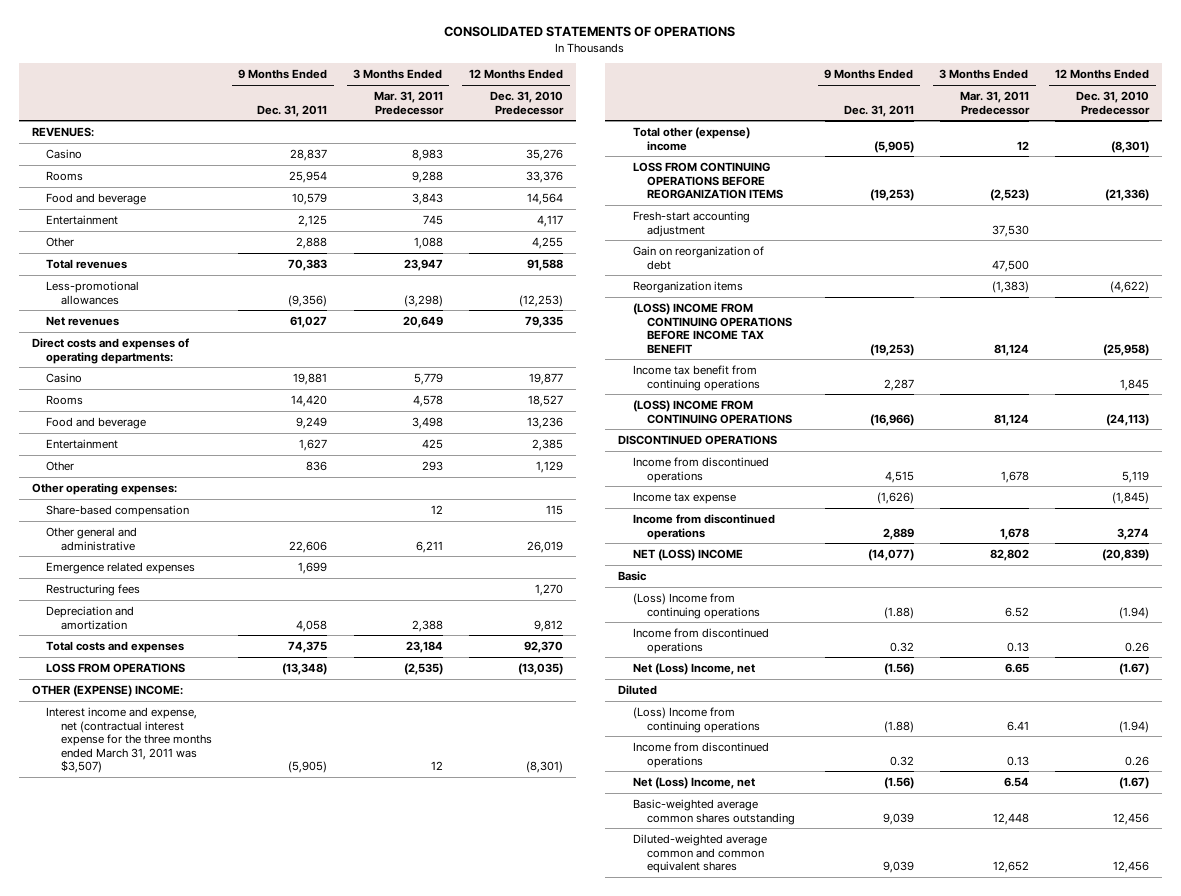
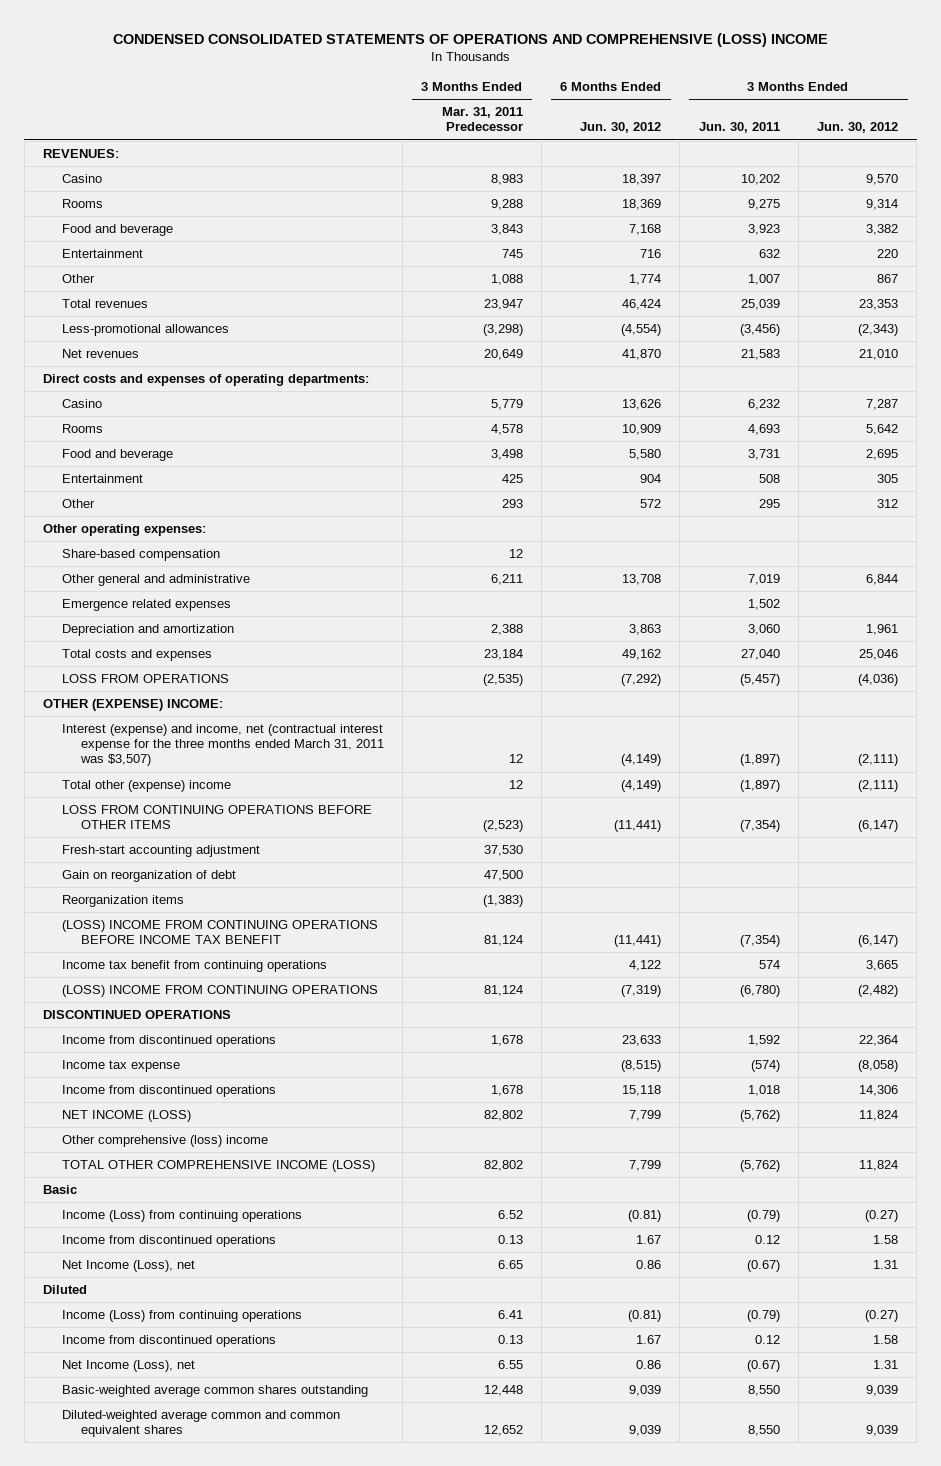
- CONSOLIDATED STATEMENTS OF OPERATIONS
+ CONDENSED CONSOLIDATED STATEMENTS OF OPERATIONS AND COMPREHENSIVE (LOSS) INCOME
- | 9 Months Ended Dec. 31, 2011 | 3 Months Ended Mar. 31, 2011 Predecessor | 12 Months Ended Dec. 31, 2010 Predecessor
+ | 3 Months Ended Mar. 31, 2011 Predecessor | 6 Months Ended Jun. 30, 2012 | 3 Months Ended Jun. 30, 2011 | 3 Months Ended Jun. 30, 2012
- Restructuring fees | | | 1,270
- Interest income and expense, net (contractual interest expense for the three months ended March 31, 2011 was $3,507) | (5,905) | 12 | (8,301)
+ Interest (expense) and income, net (contractual interest expense for the three months ended March 31, 2011 was $3,507) | 12 | (4,149) | (1,897) | (2,111)
- LOSS FROM CONTINUING OPERATIONS BEFORE REORGANIZATION ITEMS | (19,253) | (2,523) | (21,336)
+ LOSS FROM CONTINUING OPERATIONS BEFORE OTHER ITEMS | (2,523) | (11,441) | (7,354) | (6,147)
- NET (LOSS) INCOME | (14,077) | 82,802 | (20,839)
+ NET INCOME (LOSS) | 82,802 | 7,799 | (5,762) | 11,824
+ Other comprehensive (loss) income
+ TOTAL OTHER COMPREHENSIVE INCOME (LOSS) | 82,802 | 7,799 | (5,762) | 11,824
- (Loss) Income from continuing operations | (1.88) | 6.52 | (1.94)
+ Income (Loss) from continuing operations | 6.52 | (0.81) | (0.79) | (0.27)
- Net (Loss) Income, net | (1.56) | 6.65 | (1.67)
+ Net Income (Loss), net | 6.65 | 0.86 | (0.67) | 1.31
- (Loss) Income from continuing operations | (1.88) | 6.41 | (1.94)
+ Income (Loss) from continuing operations | 6.41 | (0.81) | (0.79) | (0.27)
- Net (Loss) Income, net | (1.56) | 6.54 | (1.67)
+ Net Income (Loss), net | 6.55 | 0.86 | (0.67) | 1.31

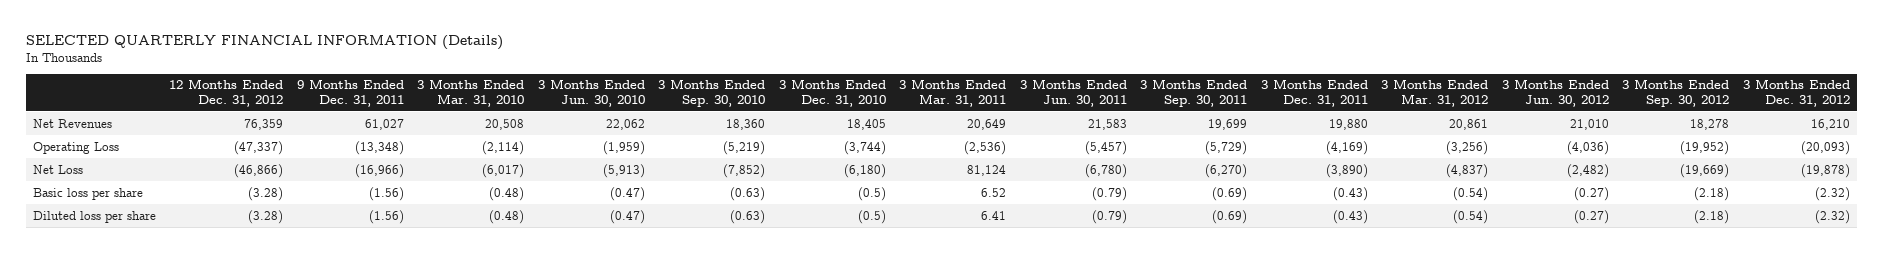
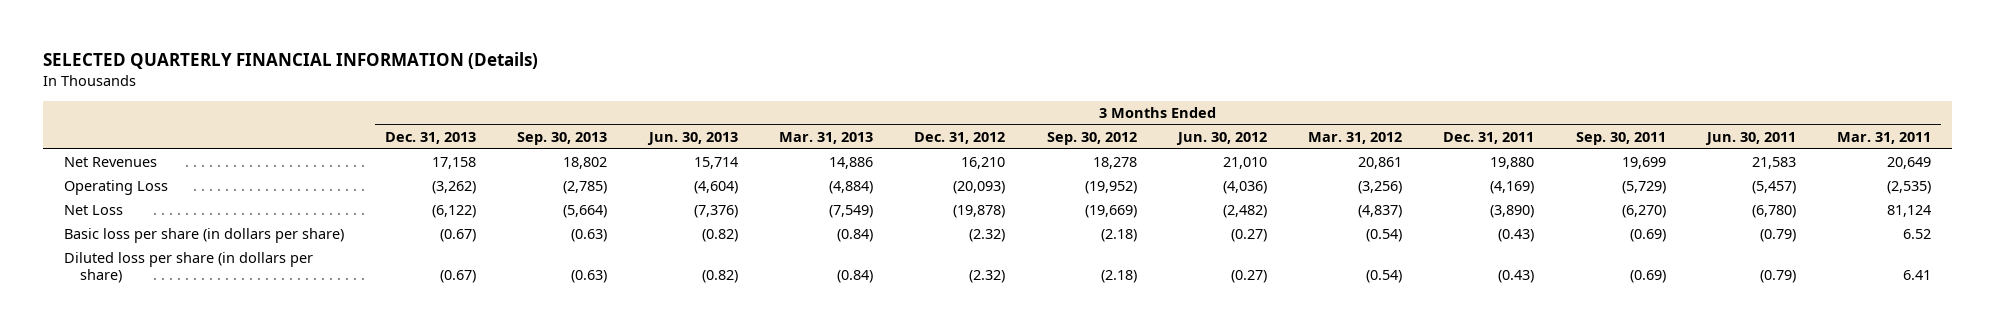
- | 12 Months Ended Dec. 31, 2012 | 9 Months Ended Dec. 31, 2011 | 3 Months Ended Mar. 31, 2010 | 3 Months Ended Jun. 30, 2010 | 3 Months Ended Sep. 30, 2010 | 3 Months Ended Dec. 31, 2010 | 3 Months Ended Mar. 31, 2011 | 3 Months Ended Jun. 30, 2011 | 3 Months Ended Sep. 30, 2011 | 3 Months Ended Dec. 31, 2011 | 3 Months Ended Mar. 31, 2012 | 3 Months Ended Jun. 30, 2012 | 3 Months Ended Sep. 30, 2012 | 3 Months Ended Dec. 31, 2012
+ | 3 Months Ended Dec. 31, 2013 | 3 Months Ended Sep. 30, 2013 | 3 Months Ended Jun. 30, 2013 | 3 Months Ended Mar. 31, 2013 | 3 Months Ended Dec. 31, 2012 | 3 Months Ended Sep. 30, 2012 | 3 Months Ended Jun. 30, 2012 | 3 Months Ended Mar. 31, 2012 | 3 Months Ended Dec. 31, 2011 | 3 Months Ended Sep. 30, 2011 | 3 Months Ended Jun. 30, 2011 | 3 Months Ended Mar. 31, 2011
- Operating Loss | (47,337) | (13,348) | (2,114) | (1,959) | (5,219) | (3,744) | (2,536) | (5,457) | (5,729) | (4,169) | (3,256) | (4,036) | (19,952) | (20,093)
+ Operating Loss | (3,262) | (2,785) | (4,604) | (4,884) | (20,093) | (19,952) | (4,036) | (3,256) | (4,169) | (5,729) | (5,457) | (2,535)
- Basic loss per share | (3.28) | (1.56) | (0.48) | (0.47) | (0.63) | (0.5) | 6.52 | (0.79) | (0.69) | (0.43) | (0.54) | (0.27) | (2.18) | (2.32)
- Diluted loss per share | (3.28) | (1.56) | (0.48) | (0.47) | (0.63) | (0.5) | 6.41 | (0.79) | (0.69) | (0.43) | (0.54) | (0.27) | (2.18) | (2.32)
+ Basic loss per share (in dollars per share) | (0.67) | (0.63) | (0.82) | (0.84) | (2.32) | (2.18) | (0.27) | (0.54) | (0.43) | (0.69) | (0.79) | 6.52
+ Diluted loss per share (in dollars per share) | (0.67) | (0.63) | (0.82) | (0.84) | (2.32) | (2.18) | (0.27) | (0.54) | (0.43) | (0.69) | (0.79) | 6.41

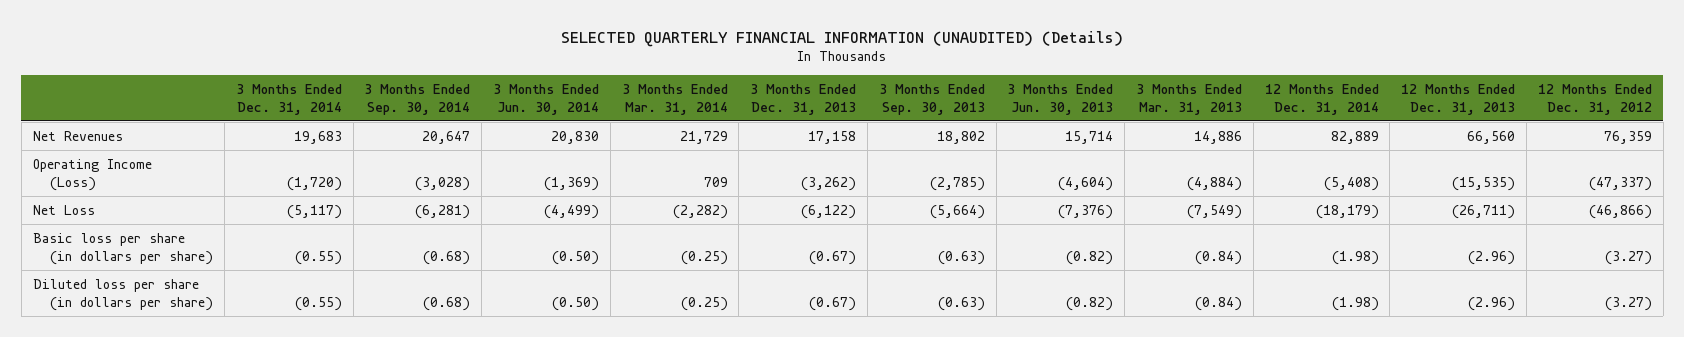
- SELECTED QUARTERLY FINANCIAL INFORMATION (Details)
+ SELECTED QUARTERLY FINANCIAL INFORMATION (UNAUDITED) (Details)
- | 3 Months Ended Dec. 31, 2013 | 3 Months Ended Sep. 30, 2013 | 3 Months Ended Jun. 30, 2013 | 3 Months Ended Mar. 31, 2013 | 3 Months Ended Dec. 31, 2012 | 3 Months Ended Sep. 30, 2012 | 3 Months Ended Jun. 30, 2012 | 3 Months Ended Mar. 31, 2012 | 3 Months Ended Dec. 31, 2011 | 3 Months Ended Sep. 30, 2011 | 3 Months Ended Jun. 30, 2011 | 3 Months Ended Mar. 31, 2011
+ | 3 Months Ended Dec. 31, 2014 | 3 Months Ended Sep. 30, 2014 | 3 Months Ended Jun. 30, 2014 | 3 Months Ended Mar. 31, 2014 | 3 Months Ended Dec. 31, 2013 | 3 Months Ended Sep. 30, 2013 | 3 Months Ended Jun. 30, 2013 | 3 Months Ended Mar. 31, 2013 | 12 Months Ended Dec. 31, 2014 | 12 Months Ended Dec. 31, 2013 | 12 Months Ended Dec. 31, 2012
- Operating Loss | (3,262) | (2,785) | (4,604) | (4,884) | (20,093) | (19,952) | (4,036) | (3,256) | (4,169) | (5,729) | (5,457) | (2,535)
+ Operating Income (Loss) | (1,720) | (3,028) | (1,369) | 709 | (3,262) | (2,785) | (4,604) | (4,884) | (5,408) | (15,535) | (47,337)

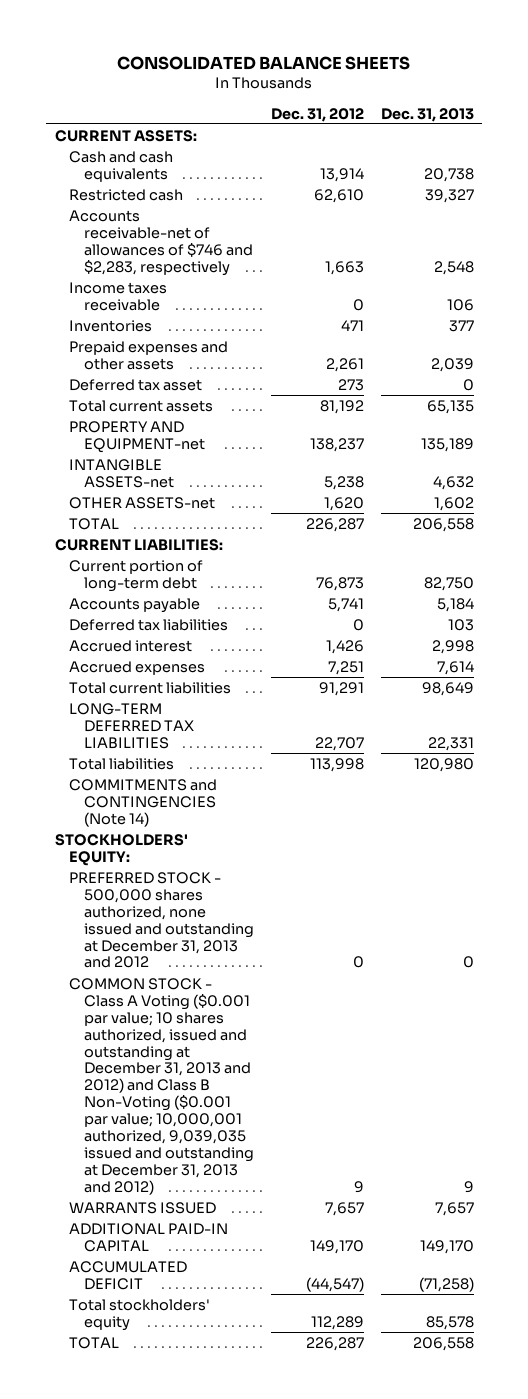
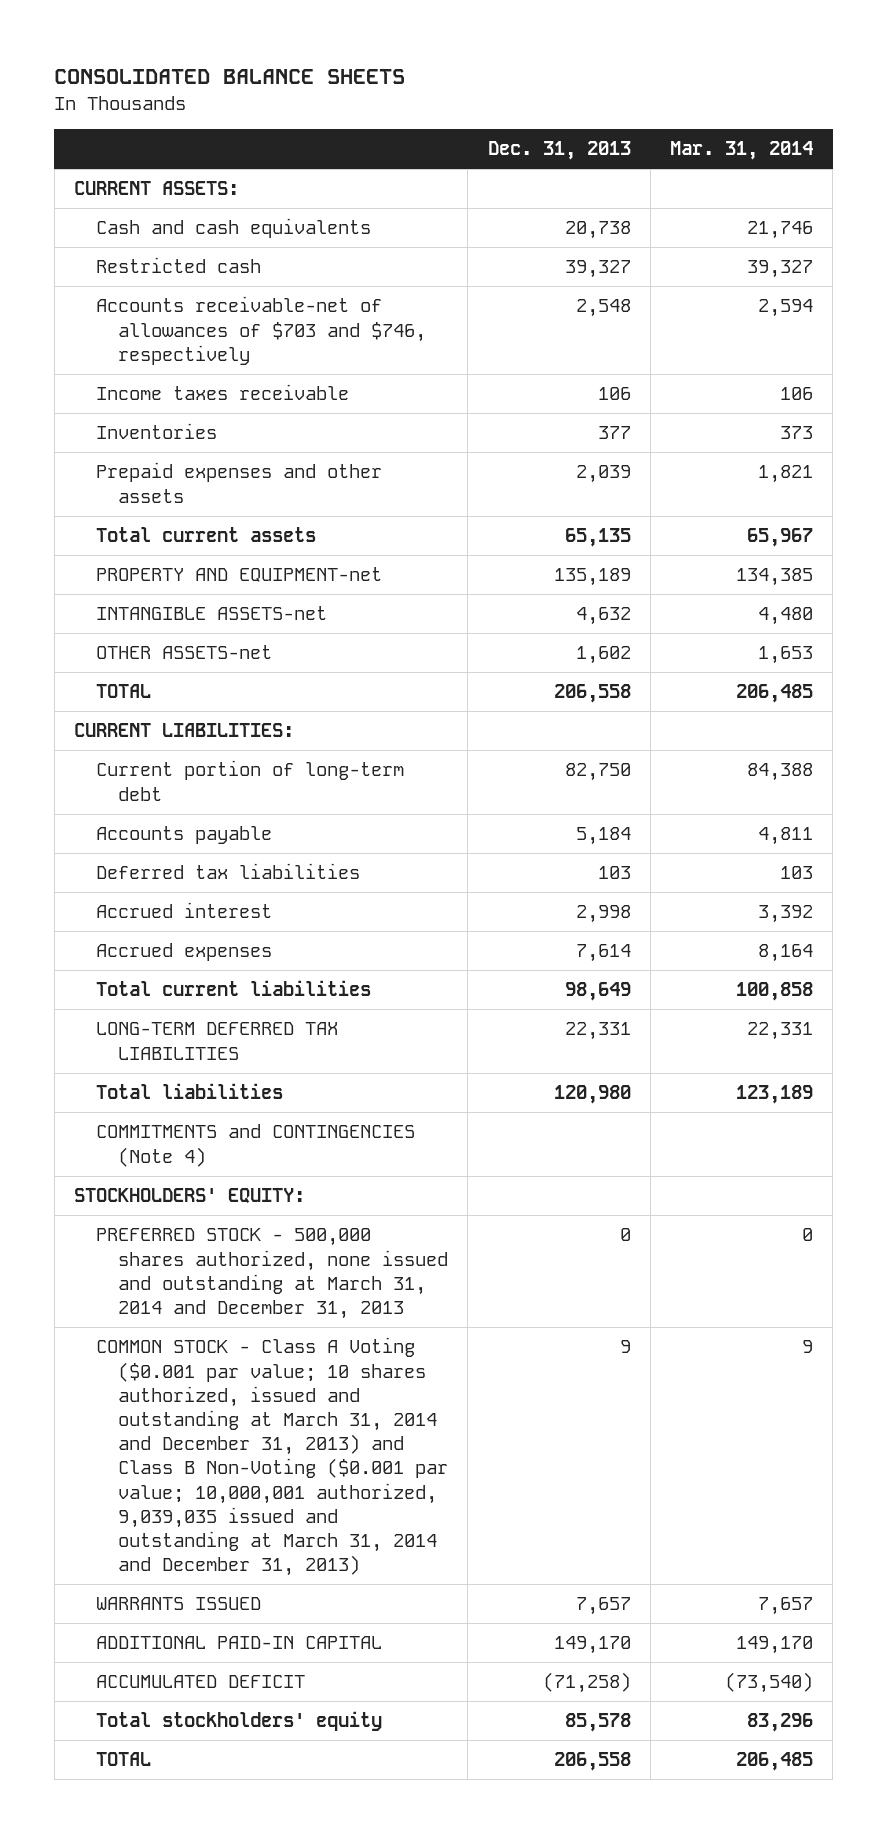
- | Dec. 31, 2012 | Dec. 31, 2013
+ | Dec. 31, 2013 | Mar. 31, 2014
- Accounts receivable-net of allowances of $746 and $2,283, respectively | 1,663 | 2,548
+ Accounts receivable-net of allowances of $703 and $746, respectively | 2,548 | 2,594
- Deferred tax asset | 273 | 0
- COMMITMENTS and CONTINGENCIES (Note 14)
+ COMMITMENTS and CONTINGENCIES (Note 4)
- PREFERRED STOCK - 500,000 shares authorized, none issued and outstanding at December 31, 2013 and 2012 | 0 | 0
- COMMON STOCK - Class A Voting ($0.001 par value; 10 shares authorized, issued and outstanding at December 31, 2013 and 2012) and Class B Non-Voting ($0.001 par value; 10,000,001 authorized, 9,039,035 issued and outstanding at December 31, 2013 and 2012) | 9 | 9
+ PREFERRED STOCK - 500,000 shares authorized, none issued and outstanding at March 31, 2014 and December 31, 2013 | 0 | 0
+ COMMON STOCK - Class A Voting ($0.001 par value; 10 shares authorized, issued and outstanding at March 31, 2014 and December 31, 2013) and Class B Non-Voting ($0.001 par value; 10,000,001 authorized, 9,039,035 issued and outstanding at March 31, 2014 and December 31, 2013) | 9 | 9

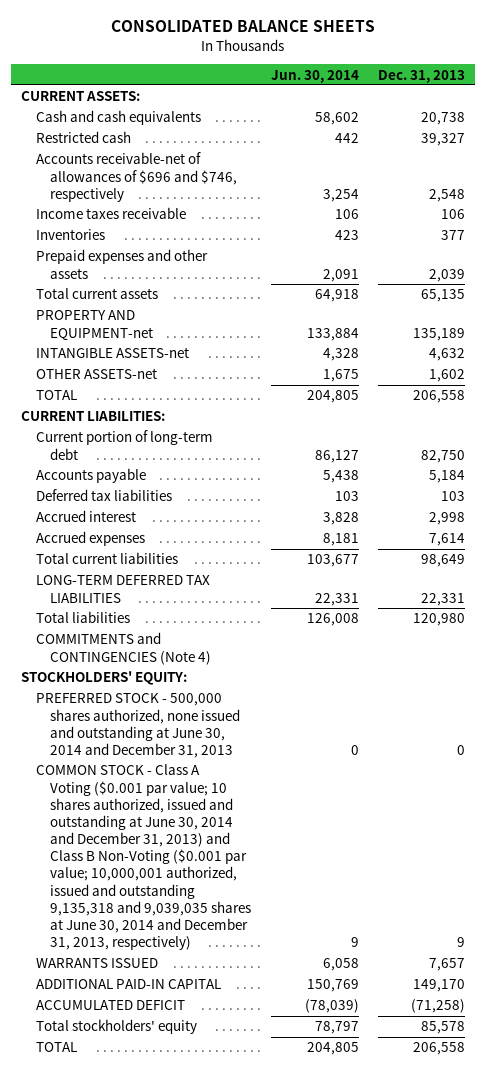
- | Dec. 31, 2013 | Mar. 31, 2014
+ | Jun. 30, 2014 | Dec. 31, 2013
- Accounts receivable-net of allowances of $703 and $746, respectively | 2,548 | 2,594
+ Accounts receivable-net of allowances of $696 and $746, respectively | 3,254 | 2,548
- PREFERRED STOCK - 500,000 shares authorized, none issued and outstanding at March 31, 2014 and December 31, 2013 | 0 | 0
- COMMON STOCK - Class A Voting ($0.001 par value; 10 shares authorized, issued and outstanding at March 31, 2014 and December 31, 2013) and Class B Non-Voting ($0.001 par value; 10,000,001 authorized, 9,039,035 issued and outstanding at March 31, 2014 and December 31, 2013) | 9 | 9
+ PREFERRED STOCK - 500,000 shares authorized, none issued and outstanding at June 30, 2014 and December 31, 2013 | 0 | 0
+ COMMON STOCK - Class A Voting ($0.001 par value; 10 shares authorized, issued and outstanding at June 30, 2014 and December 31, 2013) and Class B Non-Voting ($0.001 par value; 10,000,001 authorized, issued and outstanding 9,135,318 and 9,039,035 shares at June 30, 2014 and December 31, 2013, respectively) | 9 | 9

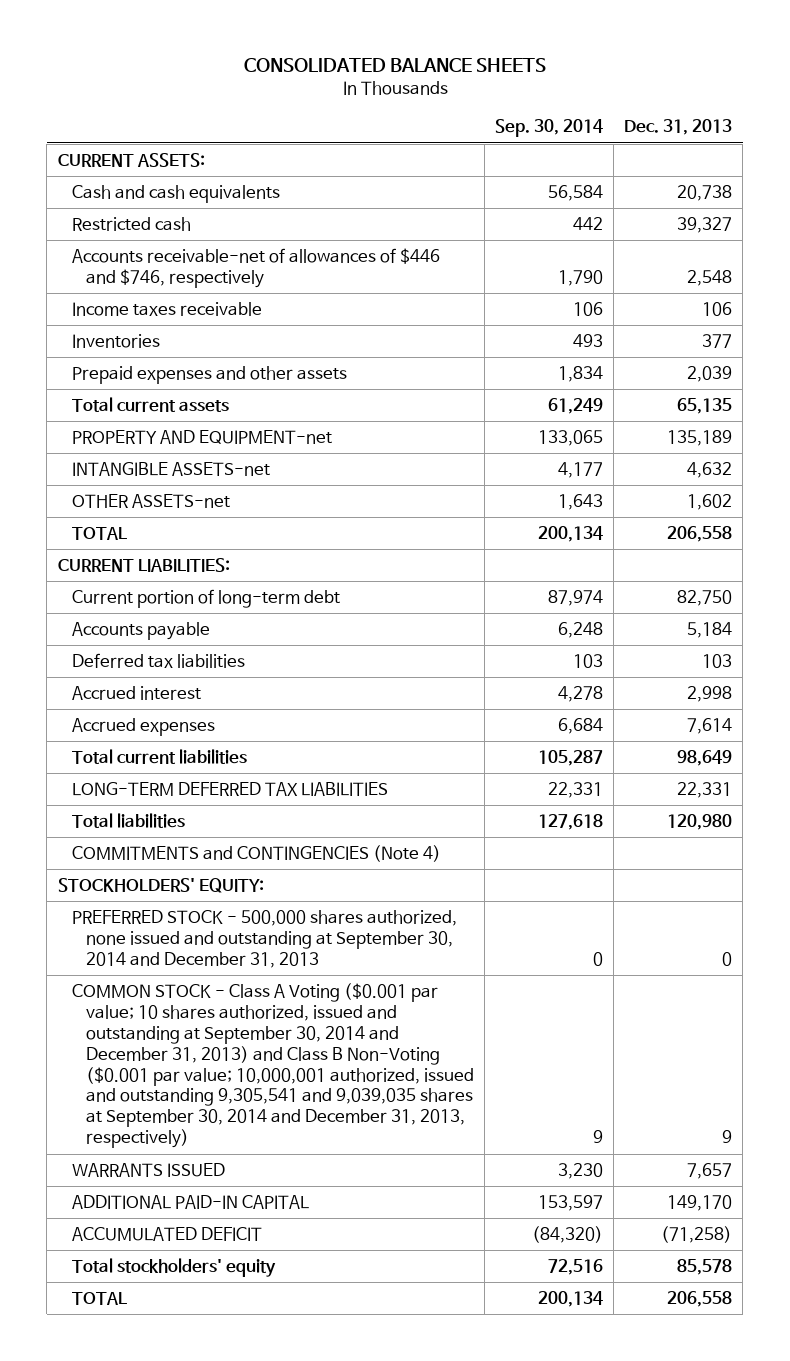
- | Jun. 30, 2014 | Dec. 31, 2013
+ | Sep. 30, 2014 | Dec. 31, 2013
- Accounts receivable-net of allowances of $696 and $746, respectively | 3,254 | 2,548
+ Accounts receivable-net of allowances of $446 and $746, respectively | 1,790 | 2,548
- PREFERRED STOCK - 500,000 shares authorized, none issued and outstanding at June 30, 2014 and December 31, 2013 | 0 | 0
- COMMON STOCK - Class A Voting ($0.001 par value; 10 shares authorized, issued and outstanding at June 30, 2014 and December 31, 2013) and Class B Non-Voting ($0.001 par value; 10,000,001 authorized, issued and outstanding 9,135,318 and 9,039,035 shares at June 30, 2014 and December 31, 2013, respectively) | 9 | 9
+ PREFERRED STOCK - 500,000 shares authorized, none issued and outstanding at September 30, 2014 and December 31, 2013 | 0 | 0
+ COMMON STOCK - Class A Voting ($0.001 par value; 10 shares authorized, issued and outstanding at September 30, 2014 and December 31, 2013) and Class B Non-Voting ($0.001 par value; 10,000,001 authorized, issued and outstanding 9,305,541 and 9,039,035 shares at September 30, 2014 and December 31, 2013, respectively) | 9 | 9

